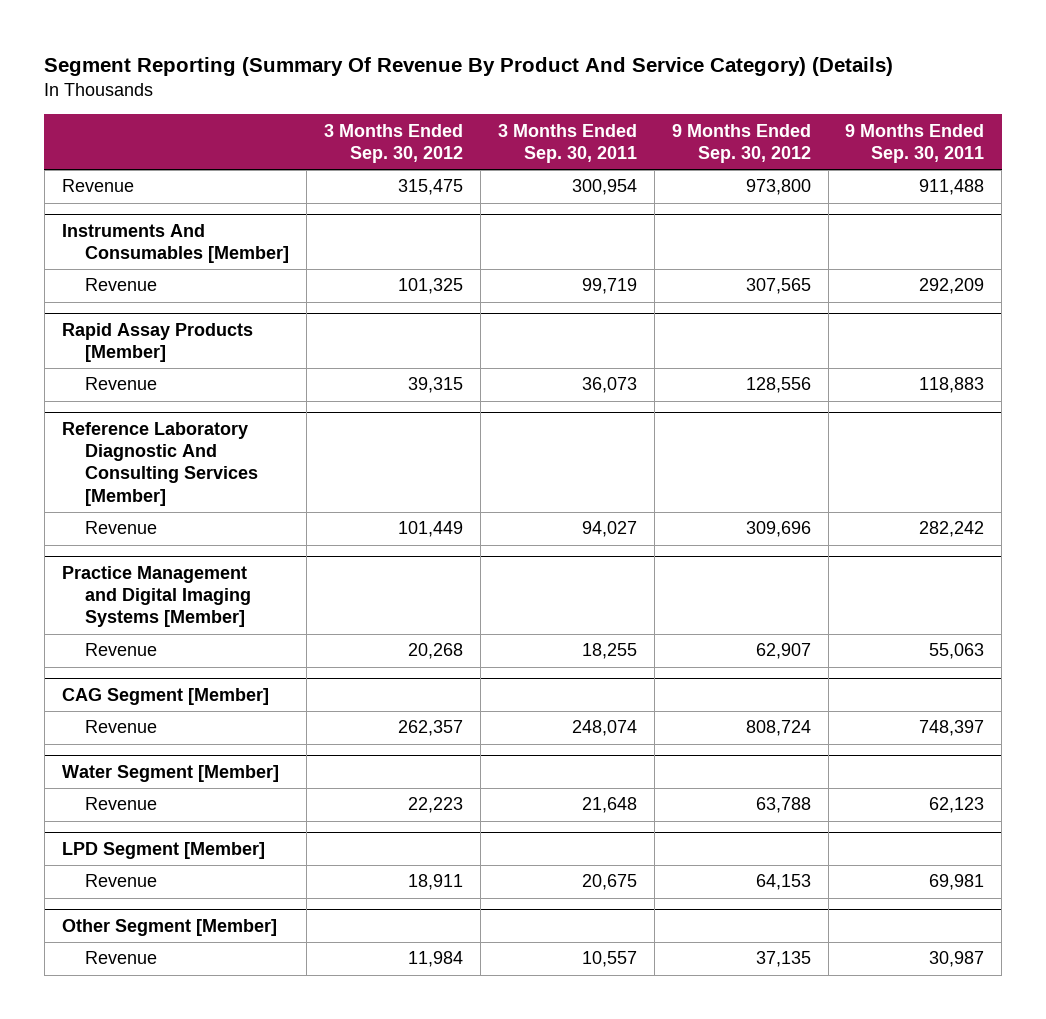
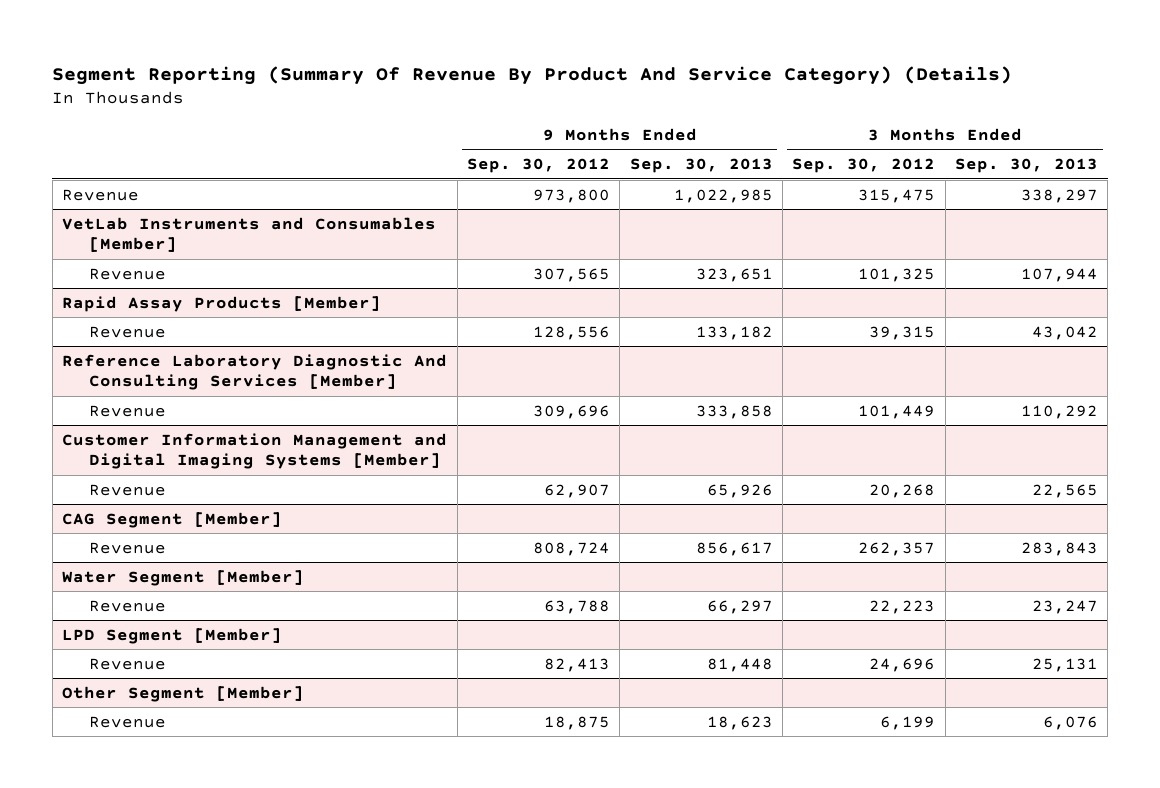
- | 3 Months Ended Sep. 30, 2012 | 3 Months Ended Sep. 30, 2011 | 9 Months Ended Sep. 30, 2012 | 9 Months Ended Sep. 30, 2011
+ | 9 Months Ended Sep. 30, 2012 | 9 Months Ended Sep. 30, 2013 | 3 Months Ended Sep. 30, 2012 | 3 Months Ended Sep. 30, 2013
- Instruments And Consumables [Member]
+ VetLab Instruments and Consumables [Member]
- Practice Management and Digital Imaging Systems [Member]
+ Customer Information Management and Digital Imaging Systems [Member]
@ LPD Segment [Member]
- Revenue | 18,911 | 20,675 | 64,153 | 69,981
+ Revenue | 82,413 | 81,448 | 24,696 | 25,131
@ Other Segment [Member]
- Revenue | 11,984 | 10,557 | 37,135 | 30,987
+ Revenue | 18,875 | 18,623 | 6,199 | 6,076

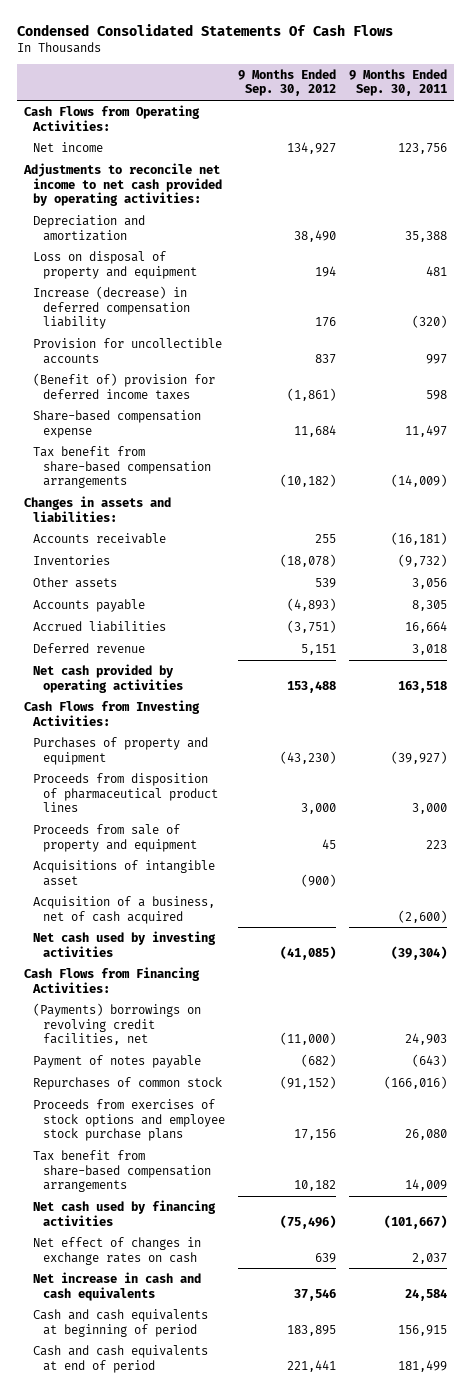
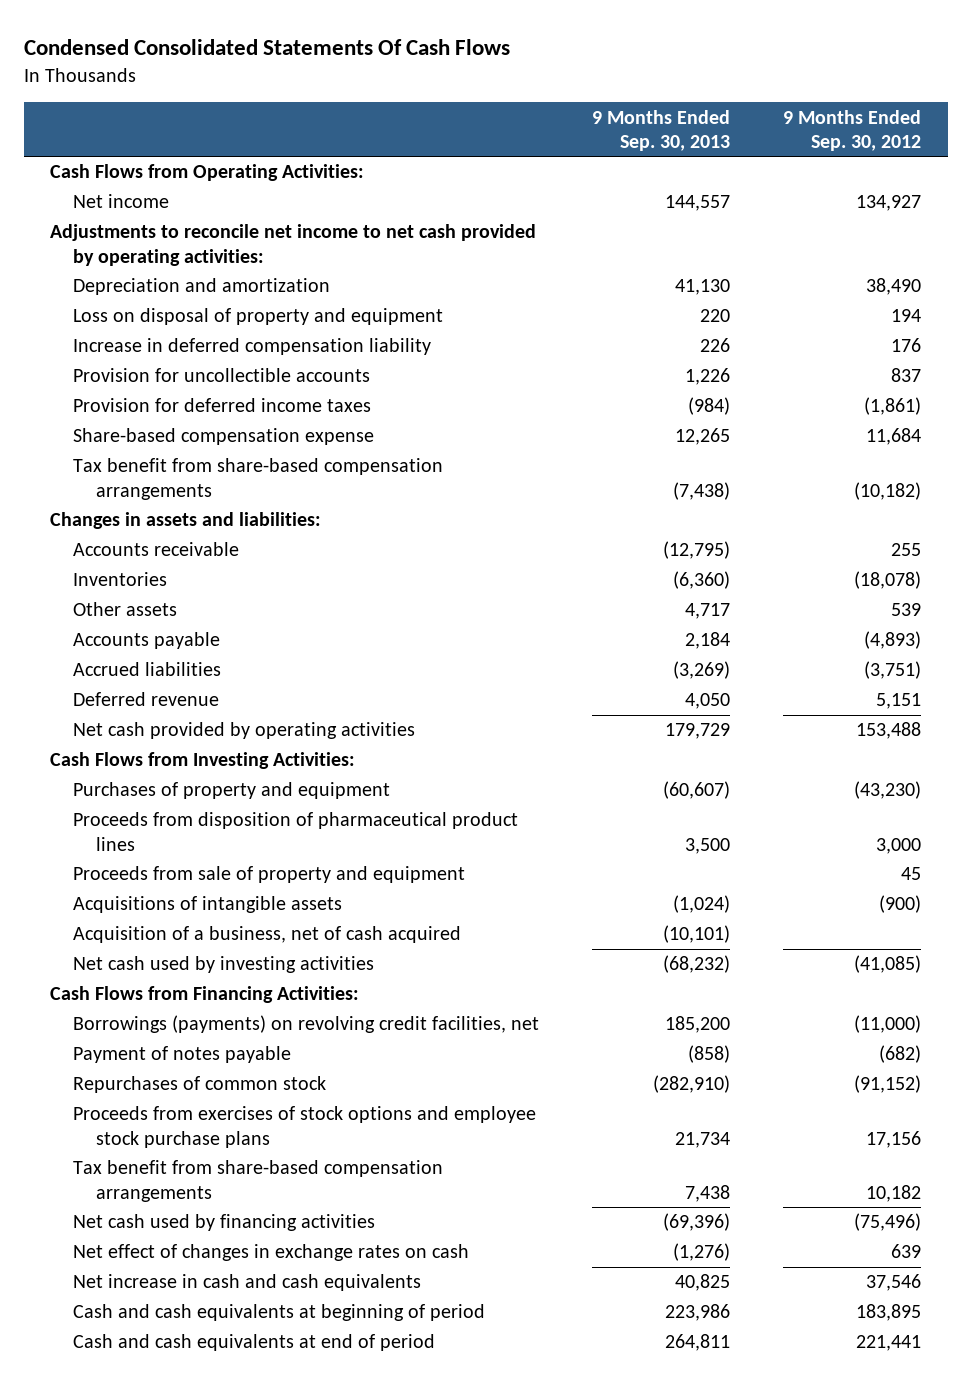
- | 9 Months Ended Sep. 30, 2012 | 9 Months Ended Sep. 30, 2011
+ | 9 Months Ended Sep. 30, 2013 | 9 Months Ended Sep. 30, 2012
- Increase (decrease) in deferred compensation liability | 176 | (320)
+ Increase in deferred compensation liability | 226 | 176
- (Benefit of) provision for deferred income taxes | (1,861) | 598
+ Provision for deferred income taxes | (984) | (1,861)
- Acquisitions of intangible asset | (900) |
+ Acquisitions of intangible assets | (1,024) | (900)
- (Payments) borrowings on revolving credit facilities, net | (11,000) | 24,903
+ Borrowings (payments) on revolving credit facilities, net | 185,200 | (11,000)

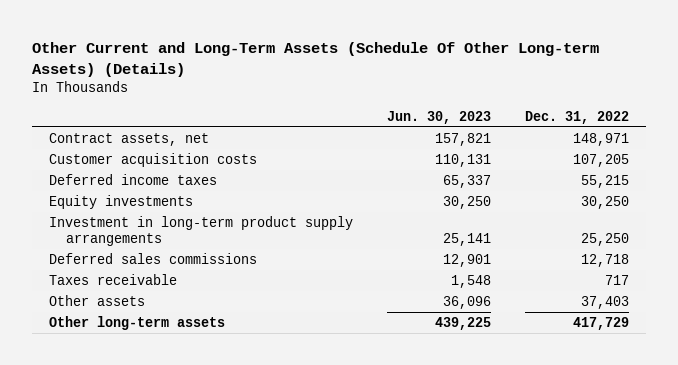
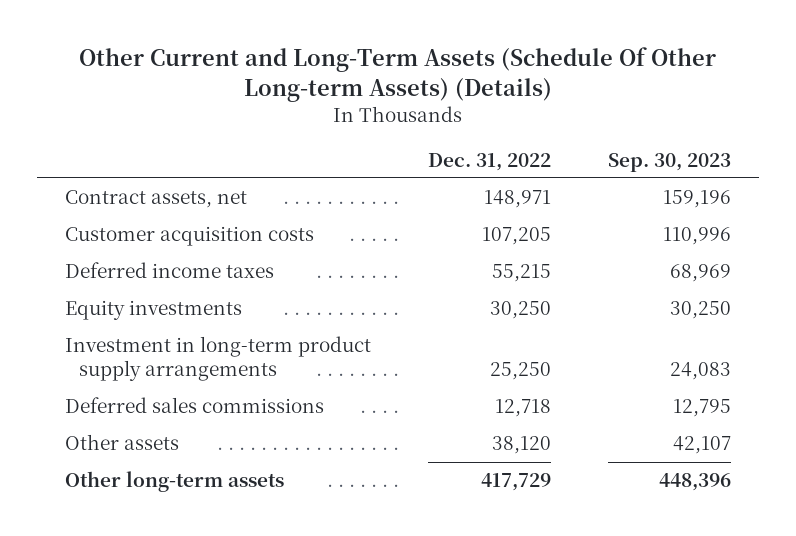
- | Jun. 30, 2023 | Dec. 31, 2022
+ | Dec. 31, 2022 | Sep. 30, 2023
- Taxes receivable | 1,548 | 717
- Other assets | 36,096 | 37,403
+ Other assets | 38,120 | 42,107

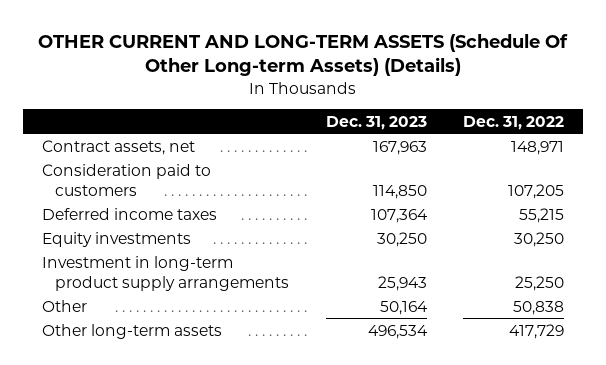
- Other Current and Long-Term Assets (Schedule Of Other Long-term Assets) (Details)
+ OTHER CURRENT AND LONG-TERM ASSETS (Schedule Of Other Long-term Assets) (Details)
- | Dec. 31, 2022 | Sep. 30, 2023
+ | Dec. 31, 2023 | Dec. 31, 2022
- Customer acquisition costs | 107,205 | 110,996
+ Consideration paid to customers | 114,850 | 107,205
- Deferred sales commissions | 12,718 | 12,795
- Other assets | 38,120 | 42,107
+ Other | 50,164 | 50,838

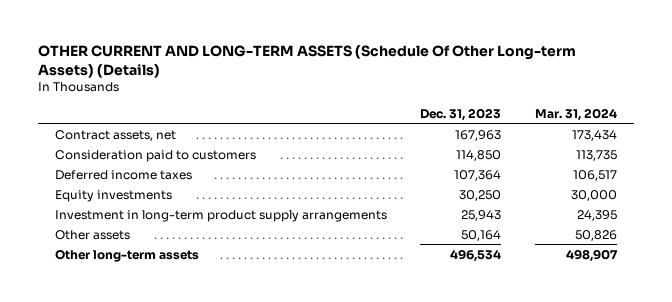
- | Dec. 31, 2023 | Dec. 31, 2022
+ | Dec. 31, 2023 | Mar. 31, 2024
- Other | 50,164 | 50,838
+ Other assets | 50,164 | 50,826

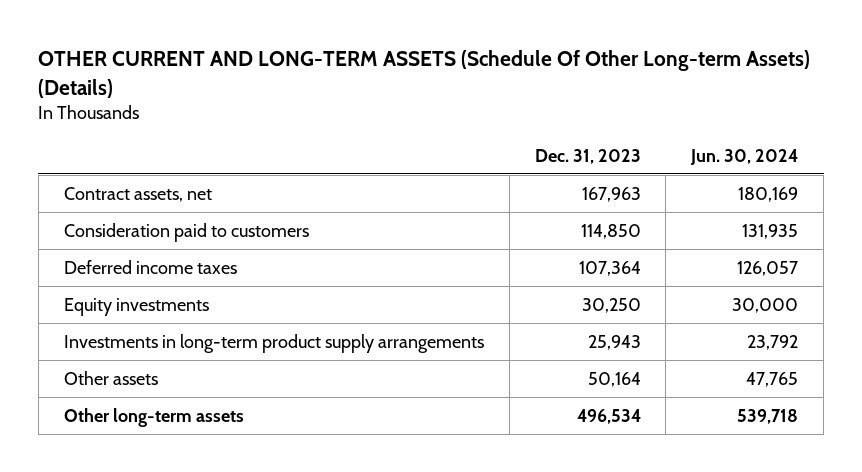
- | Dec. 31, 2023 | Mar. 31, 2024
+ | Dec. 31, 2023 | Jun. 30, 2024
- Investment in long-term product supply arrangements | 25,943 | 24,395
+ Investments in long-term product supply arrangements | 25,943 | 23,792

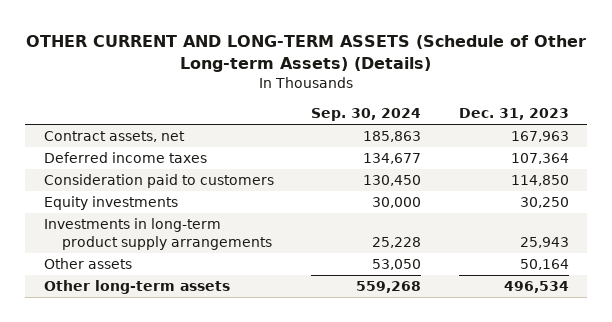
- OTHER CURRENT AND LONG-TERM ASSETS (Schedule Of Other Long-term Assets) (Details)
+ OTHER CURRENT AND LONG-TERM ASSETS (Schedule of Other Long-term Assets) (Details)
- | Dec. 31, 2023 | Jun. 30, 2024
+ | Sep. 30, 2024 | Dec. 31, 2023
moved down: Consideration paid to customers | 130,450 | 114,850

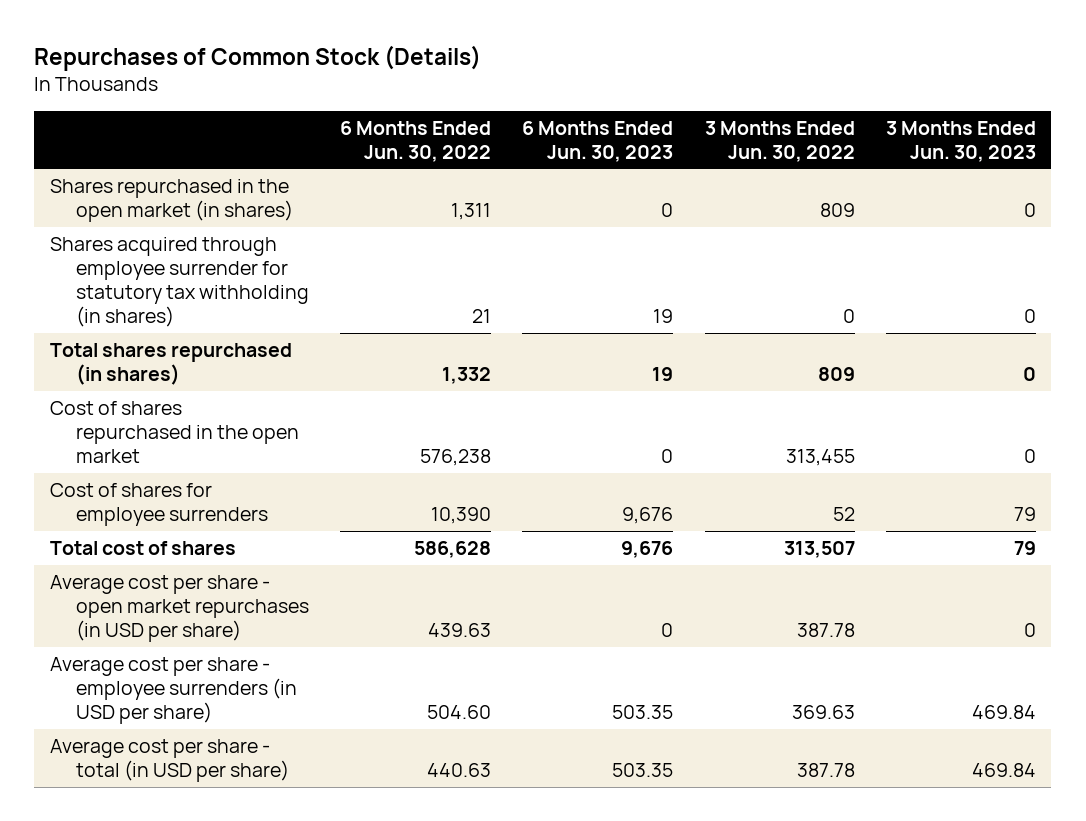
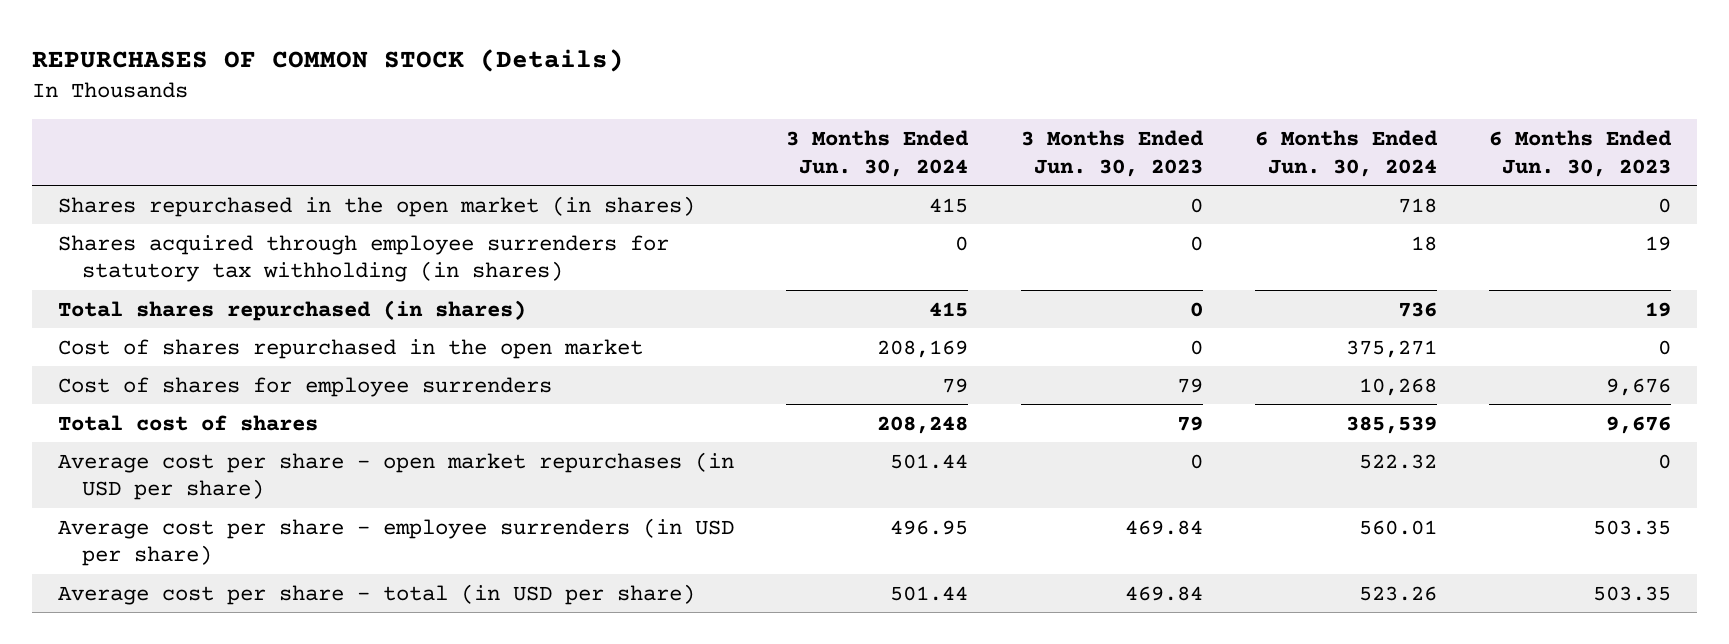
- Repurchases of Common Stock (Details)
+ REPURCHASES OF COMMON STOCK (Details)
- | 6 Months Ended Jun. 30, 2022 | 6 Months Ended Jun. 30, 2023 | 3 Months Ended Jun. 30, 2022 | 3 Months Ended Jun. 30, 2023
+ | 3 Months Ended Jun. 30, 2024 | 3 Months Ended Jun. 30, 2023 | 6 Months Ended Jun. 30, 2024 | 6 Months Ended Jun. 30, 2023
- Shares acquired through employee surrender for statutory tax withholding (in shares) | 21 | 19 | 0 | 0
+ Shares acquired through employee surrenders for statutory tax withholding (in shares) | 0 | 0 | 18 | 19

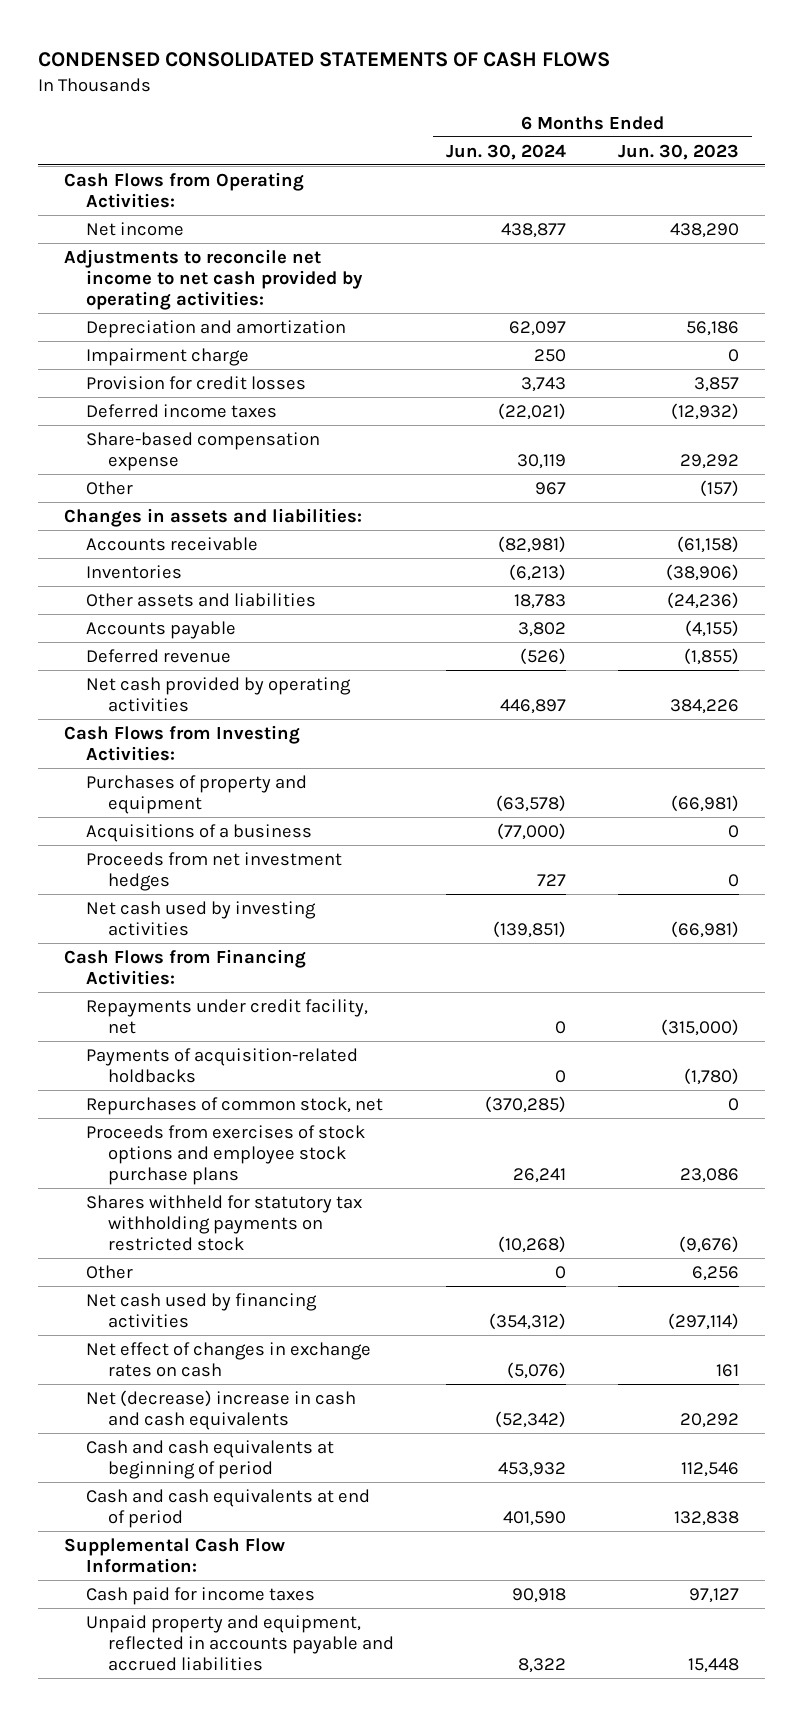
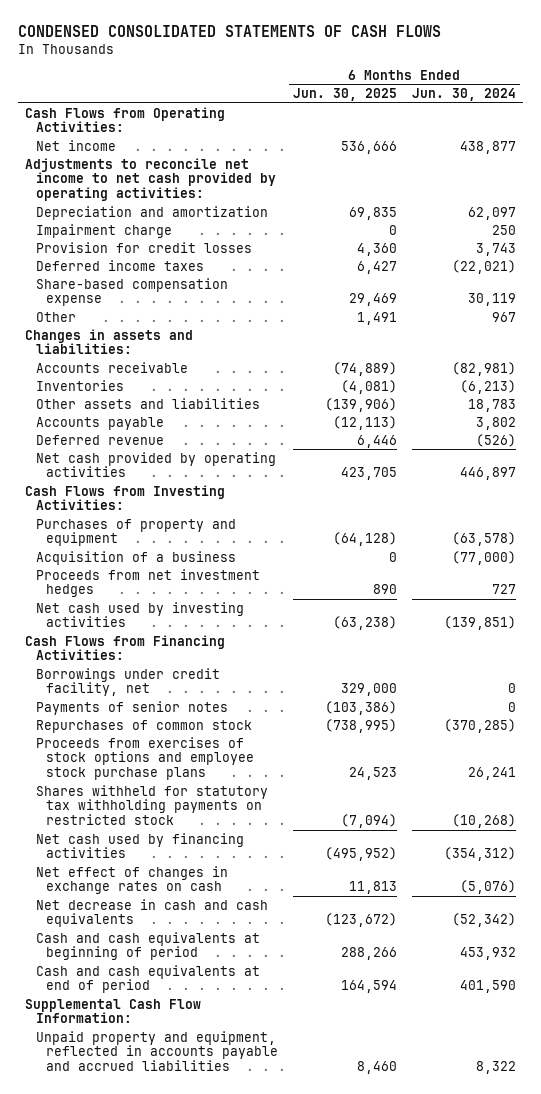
- | 6 Months Ended Jun. 30, 2024 | 6 Months Ended Jun. 30, 2023
+ | 6 Months Ended Jun. 30, 2025 | 6 Months Ended Jun. 30, 2024
- Acquisitions of a business | (77,000) | 0
+ Acquisition of a business | 0 | (77,000)
- Repayments under credit facility, net | 0 | (315,000)
- Payments of acquisition-related holdbacks | 0 | (1,780)
- Repurchases of common stock, net | (370,285) | 0
+ Borrowings under credit facility, net | 329,000 | 0
+ Payments of senior notes | (103,386) | 0
+ Repurchases of common stock | (738,995) | (370,285)
- Other | 0 | 6,256
- Net (decrease) increase in cash and cash equivalents | (52,342) | 20,292
+ Net decrease in cash and cash equivalents | (123,672) | (52,342)
- Cash paid for income taxes | 90,918 | 97,127

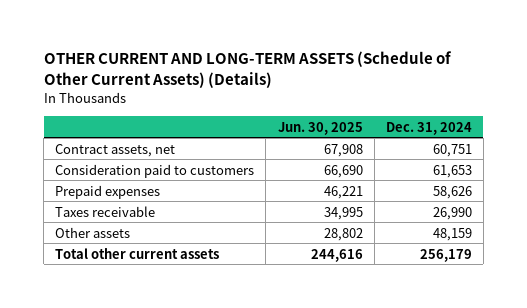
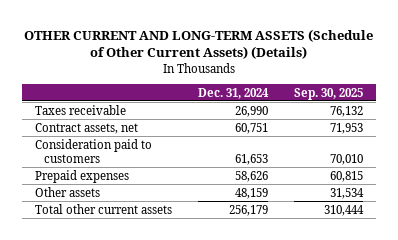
- | Jun. 30, 2025 | Dec. 31, 2024
+ | Dec. 31, 2024 | Sep. 30, 2025
moved up: Taxes receivable | 26,990 | 76,132

